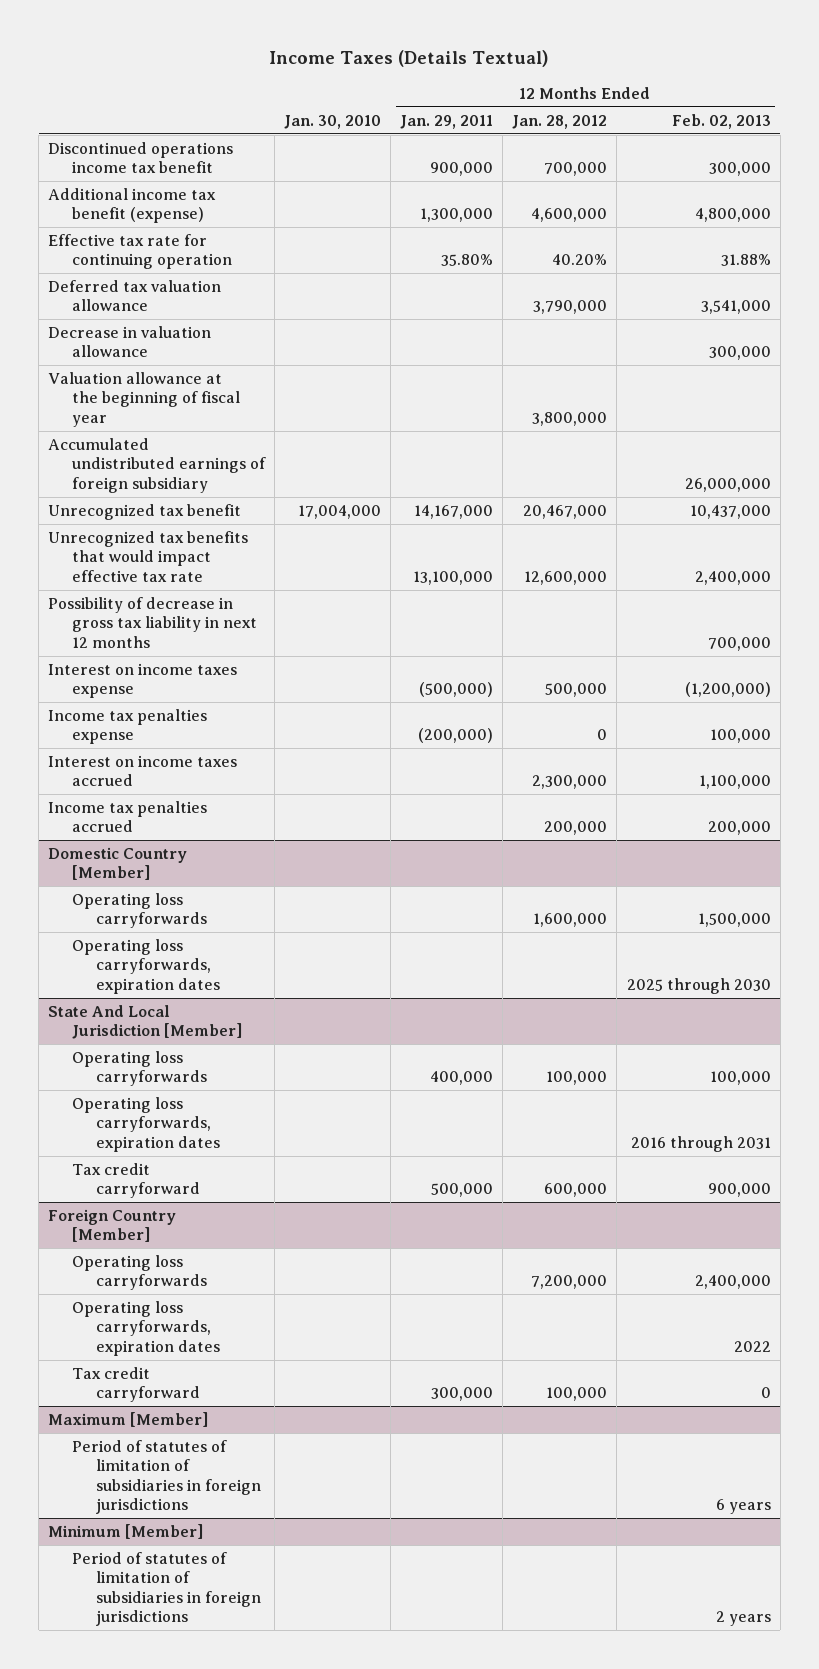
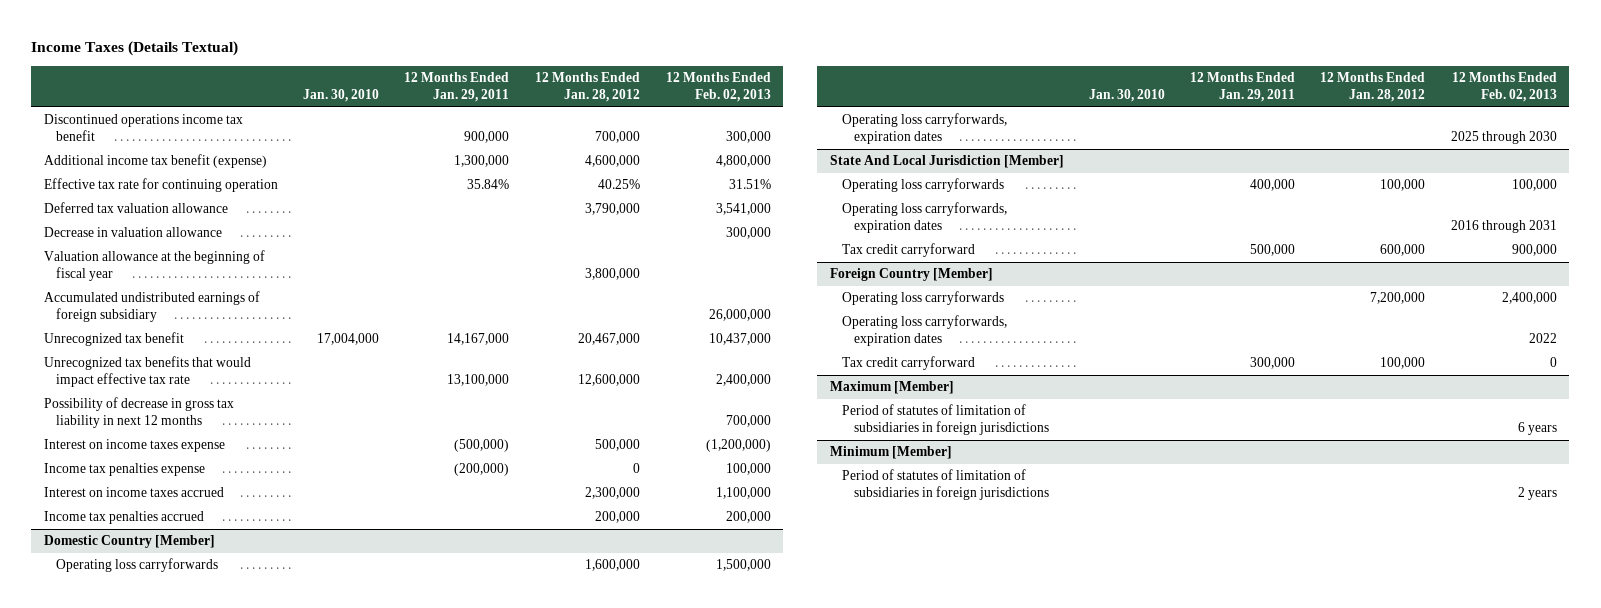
- Effective tax rate for continuing operation | | 35.80% | 40.20% | 31.88%
+ Effective tax rate for continuing operation | | 35.84% | 40.25% | 31.51%

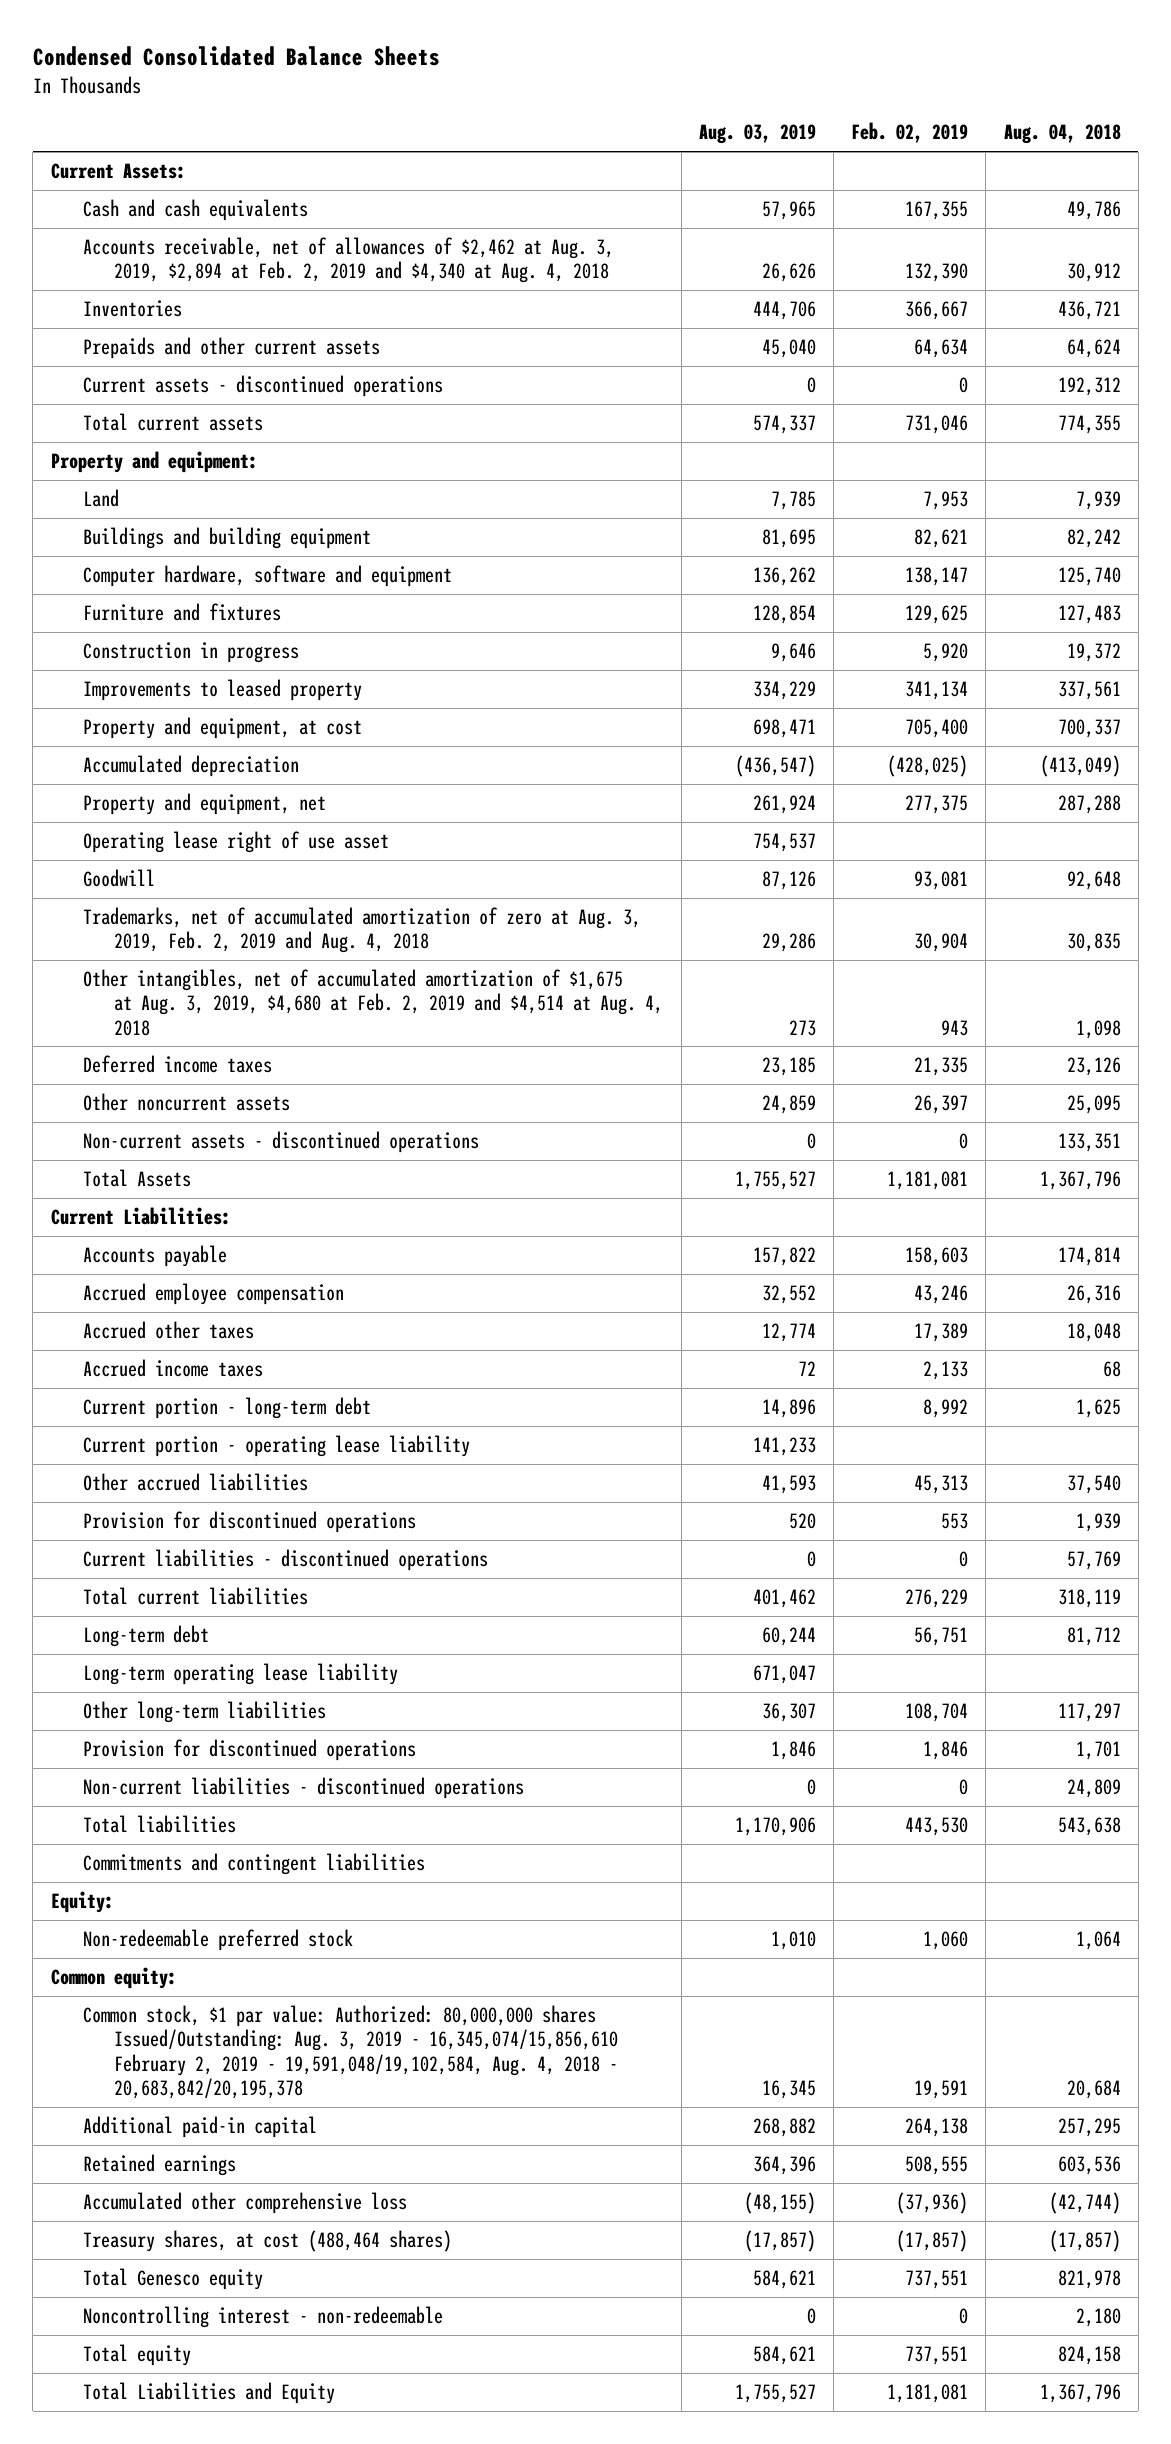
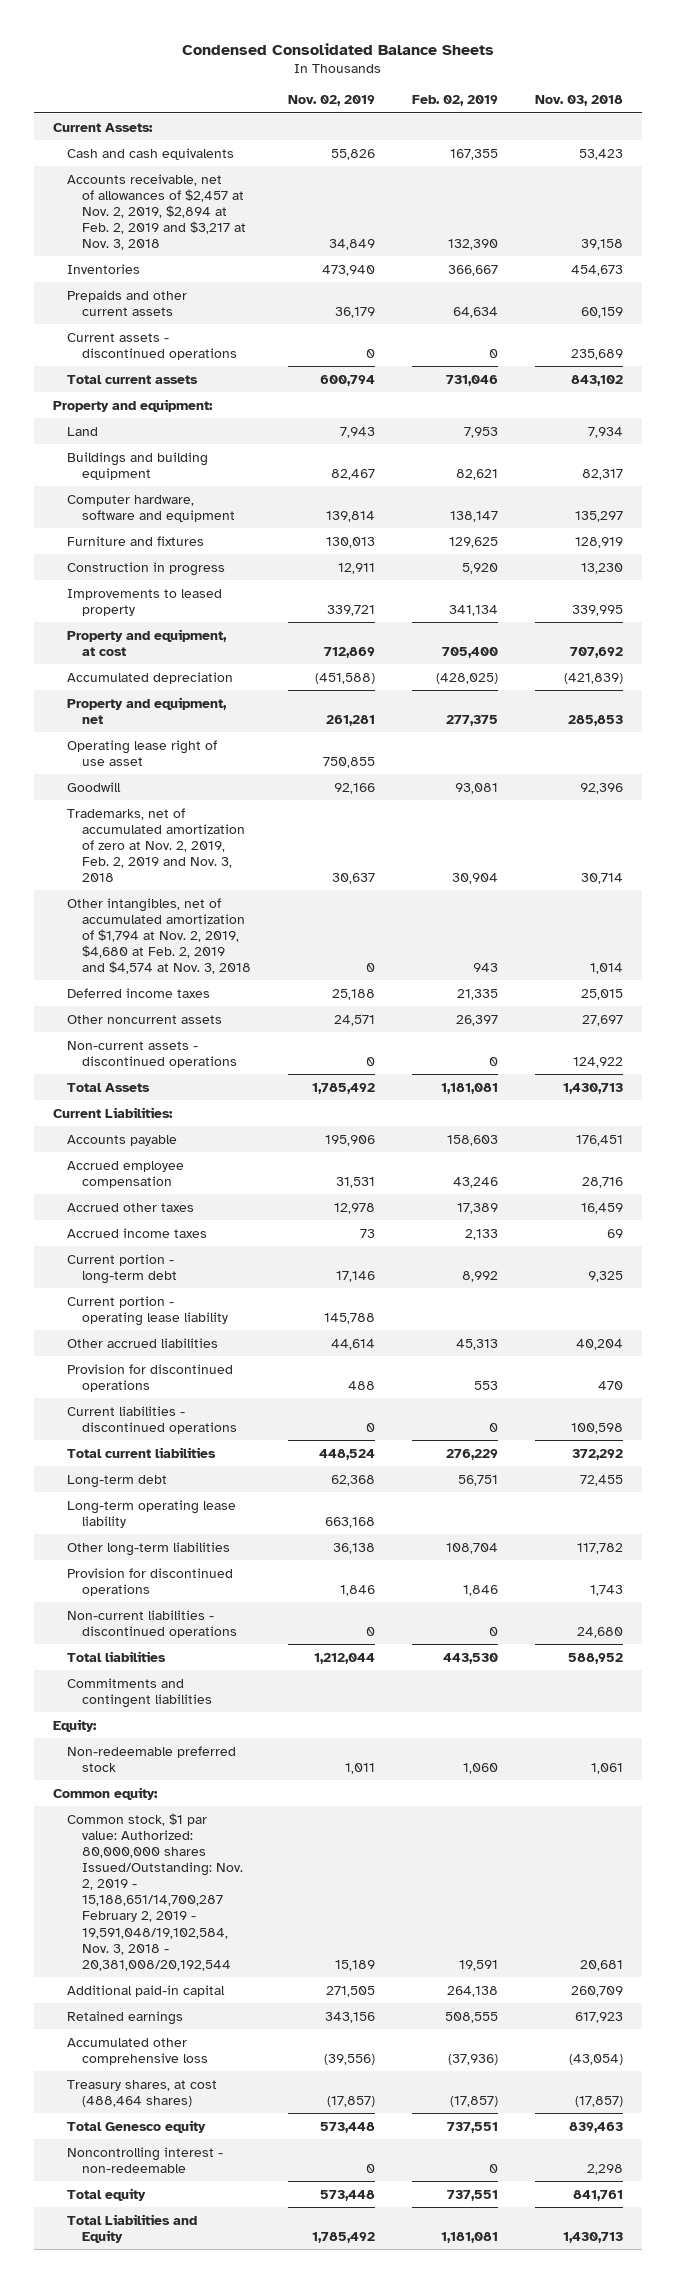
- | Aug. 03, 2019 | Feb. 02, 2019 | Aug. 04, 2018
+ | Nov. 02, 2019 | Feb. 02, 2019 | Nov. 03, 2018
- Accounts receivable, net of allowances of $2,462 at Aug. 3, 2019, $2,894 at Feb. 2, 2019 and $4,340 at Aug. 4, 2018 | 26,626 | 132,390 | 30,912
+ Accounts receivable, net of allowances of $2,457 at Nov. 2, 2019, $2,894 at Feb. 2, 2019 and $3,217 at Nov. 3, 2018 | 34,849 | 132,390 | 39,158
- Trademarks, net of accumulated amortization of zero at Aug. 3, 2019, Feb. 2, 2019 and Aug. 4, 2018 | 29,286 | 30,904 | 30,835
- Other intangibles, net of accumulated amortization of $1,675 at Aug. 3, 2019, $4,680 at Feb. 2, 2019 and $4,514 at Aug. 4, 2018 | 273 | 943 | 1,098
+ Trademarks, net of accumulated amortization of zero at Nov. 2, 2019, Feb. 2, 2019 and Nov. 3, 2018 | 30,637 | 30,904 | 30,714
+ Other intangibles, net of accumulated amortization of $1,794 at Nov. 2, 2019, $4,680 at Feb. 2, 2019 and $4,574 at Nov. 3, 2018 | 0 | 943 | 1,014
- Common stock, $1 par value: Authorized: 80,000,000 shares Issued/Outstanding: Aug. 3, 2019 - 16,345,074/15,856,610 February 2, 2019 - 19,591,048/19,102,584, Aug. 4, 2018 - 20,683,842/20,195,378 | 16,345 | 19,591 | 20,684
+ Common stock, $1 par value: Authorized: 80,000,000 shares Issued/Outstanding: Nov. 2, 2019 - 15,188,651/14,700,287 February 2, 2019 - 19,591,048/19,102,584, Nov. 3, 2018 - 20,381,008/20,192,544 | 15,189 | 19,591 | 20,681

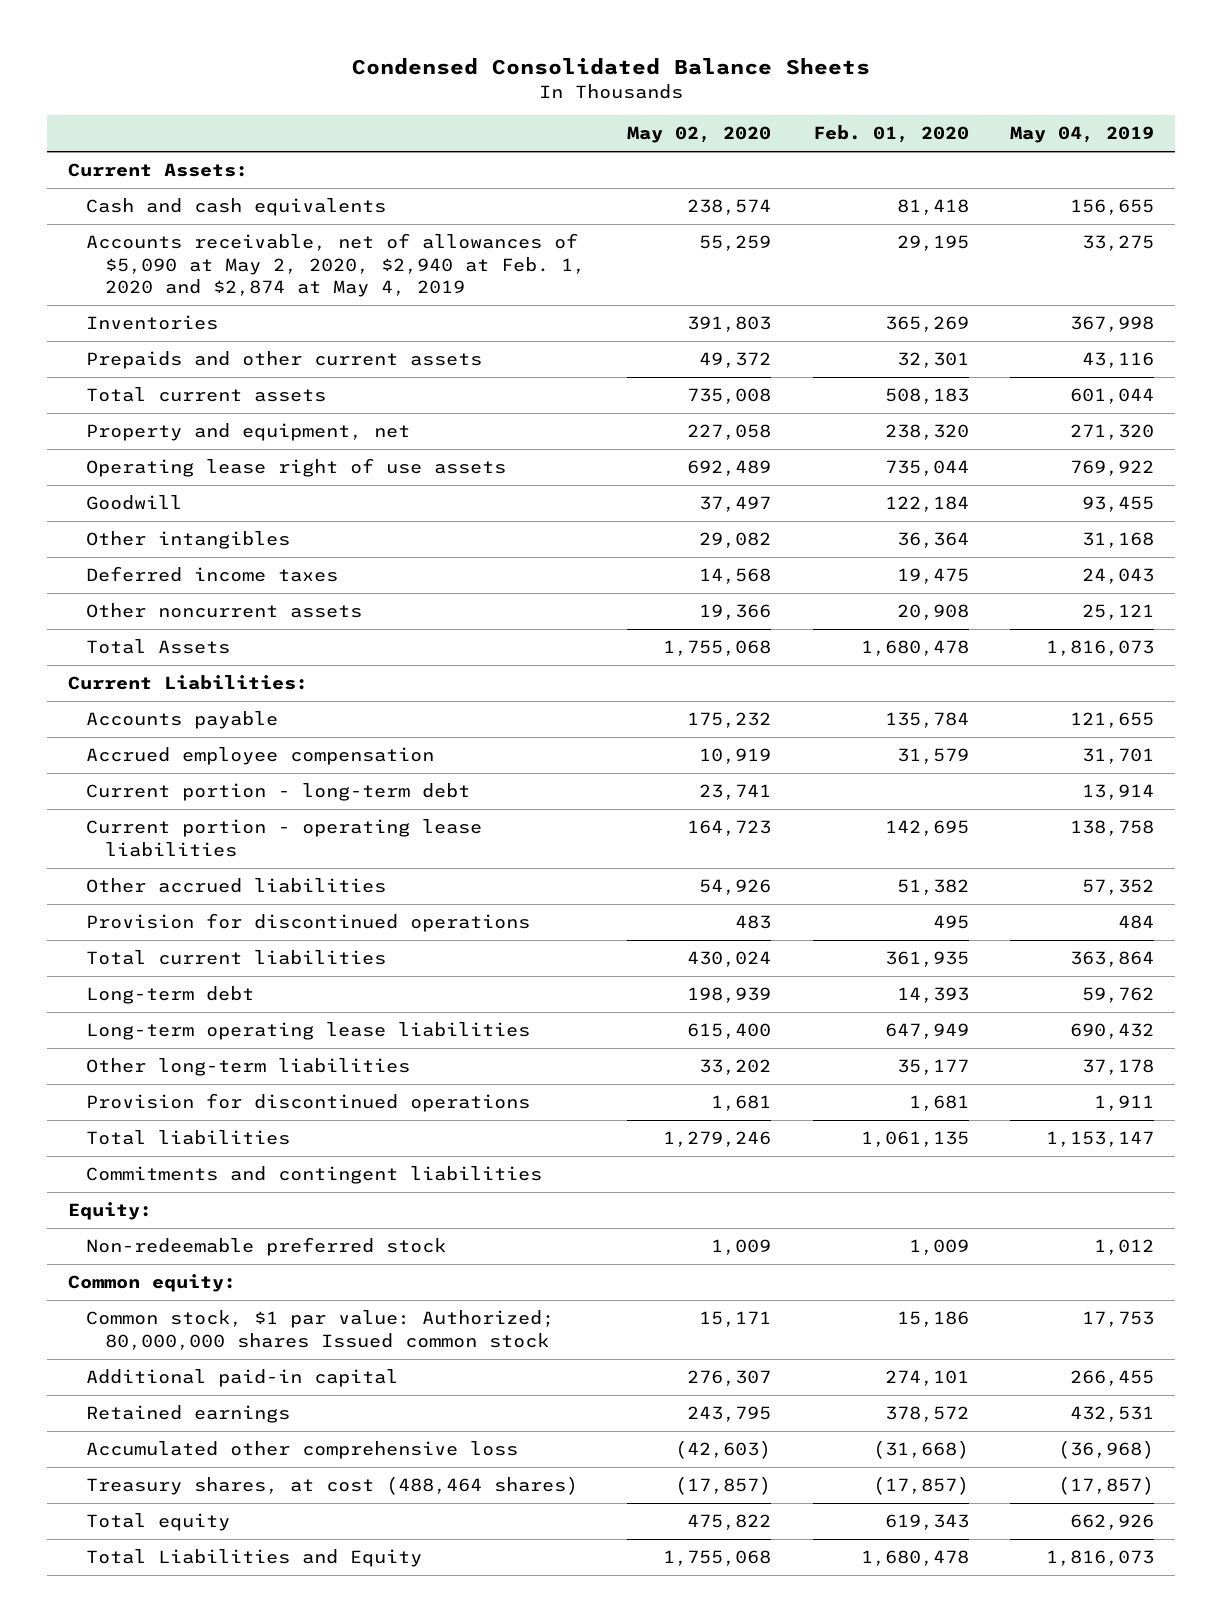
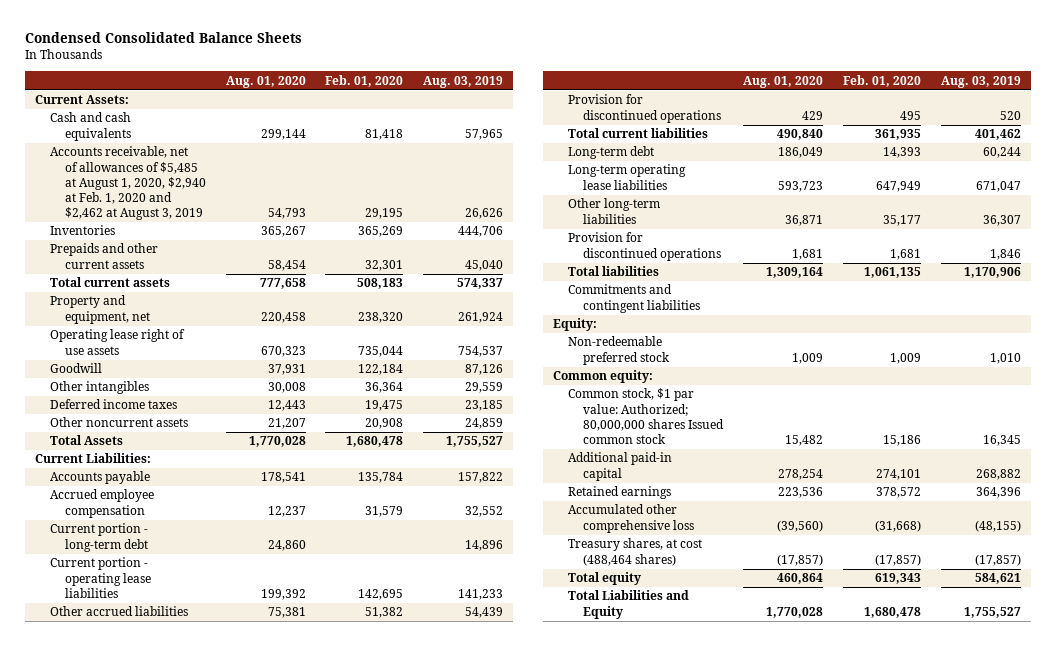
- | May 02, 2020 | Feb. 01, 2020 | May 04, 2019
+ | Aug. 01, 2020 | Feb. 01, 2020 | Aug. 03, 2019
- Accounts receivable, net of allowances of $5,090 at May 2, 2020, $2,940 at Feb. 1, 2020 and $2,874 at May 4, 2019 | 55,259 | 29,195 | 33,275
+ Accounts receivable, net of allowances of $5,485 at August 1, 2020, $2,940 at Feb. 1, 2020 and $2,462 at August 3, 2019 | 54,793 | 29,195 | 26,626

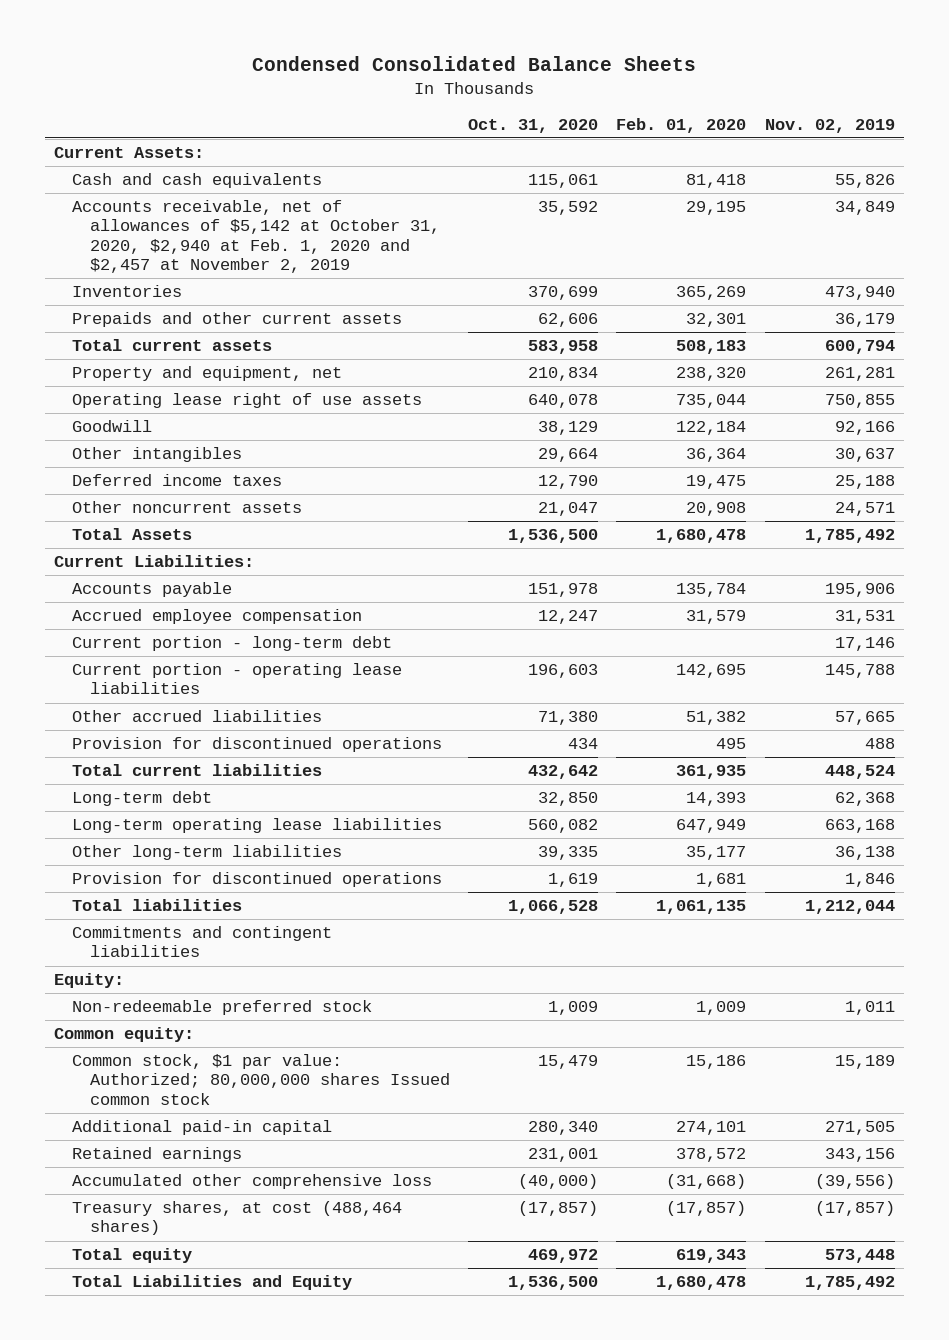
- | Aug. 01, 2020 | Feb. 01, 2020 | Aug. 03, 2019
+ | Oct. 31, 2020 | Feb. 01, 2020 | Nov. 02, 2019
- Accounts receivable, net of allowances of $5,485 at August 1, 2020, $2,940 at Feb. 1, 2020 and $2,462 at August 3, 2019 | 54,793 | 29,195 | 26,626
+ Accounts receivable, net of allowances of $5,142 at October 31, 2020, $2,940 at Feb. 1, 2020 and $2,457 at November 2, 2019 | 35,592 | 29,195 | 34,849

